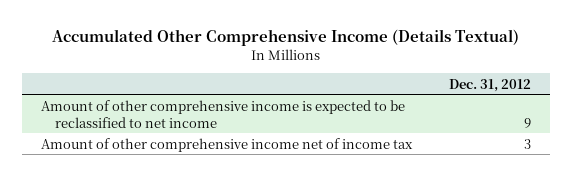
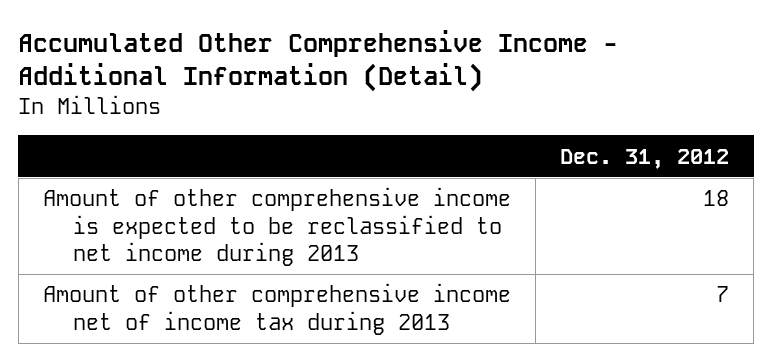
- Accumulated Other Comprehensive Income (Details Textual)
+ Accumulated Other Comprehensive Income - Additional Information (Detail)
- Amount of other comprehensive income is expected to be reclassified to net income | 9
- Amount of other comprehensive income net of income tax | 3
+ Amount of other comprehensive income is expected to be reclassified to net income during 2013 | 18
+ Amount of other comprehensive income net of income tax during 2013 | 7

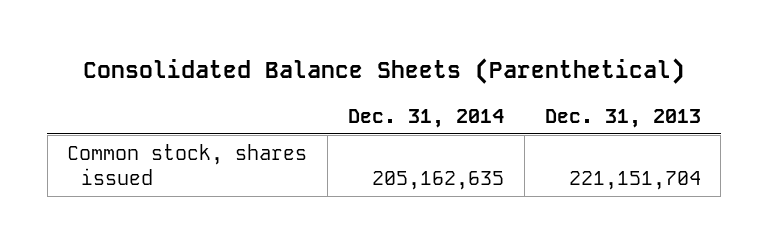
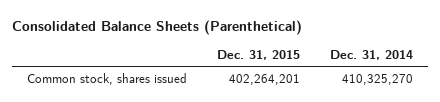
- | Dec. 31, 2014 | Dec. 31, 2013
+ | Dec. 31, 2015 | Dec. 31, 2014
- Common stock, shares issued | 205,162,635 | 221,151,704
+ Common stock, shares issued | 402,264,201 | 410,325,270

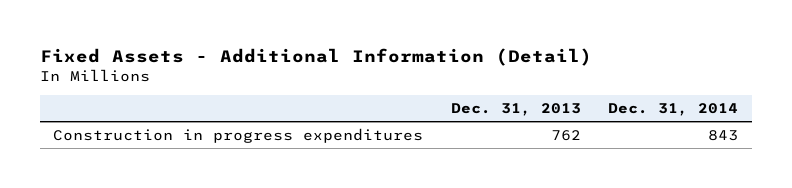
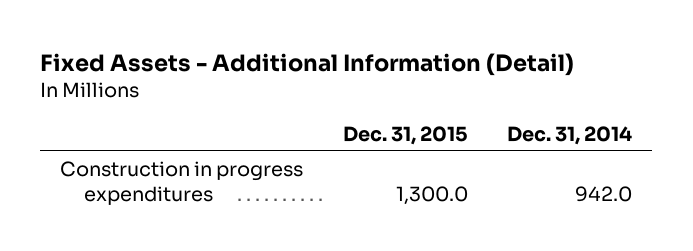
- | Dec. 31, 2013 | Dec. 31, 2014
+ | Dec. 31, 2015 | Dec. 31, 2014
- Construction in progress expenditures | 762 | 843
+ Construction in progress expenditures | 1,300.0 | 942.0

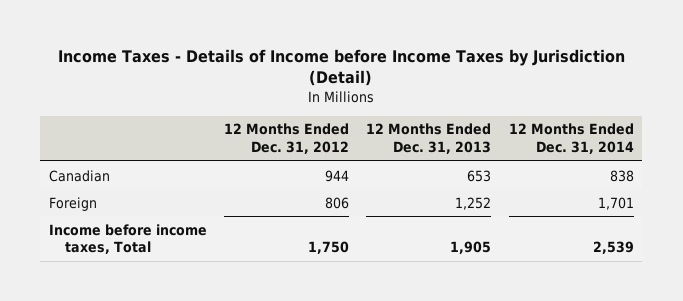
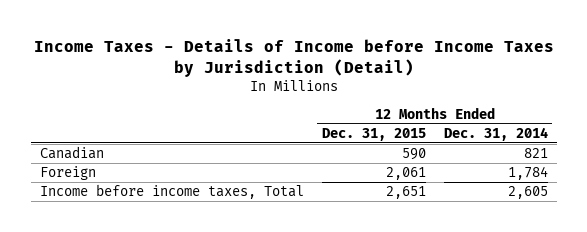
- | 12 Months Ended Dec. 31, 2012 | 12 Months Ended Dec. 31, 2013 | 12 Months Ended Dec. 31, 2014
+ | 12 Months Ended Dec. 31, 2015 | 12 Months Ended Dec. 31, 2014
- Canadian | 944 | 653 | 838
- Foreign | 806 | 1,252 | 1,701
- Income before income taxes, Total | 1,750 | 1,905 | 2,539
+ Canadian | 590 | 821
+ Foreign | 2,061 | 1,784
+ Income before income taxes, Total | 2,651 | 2,605

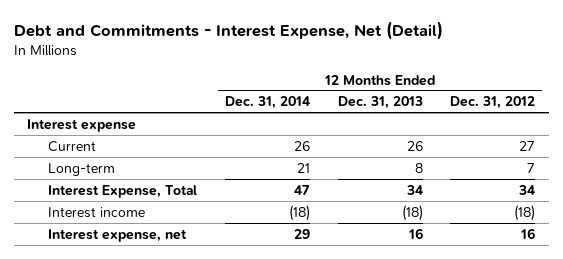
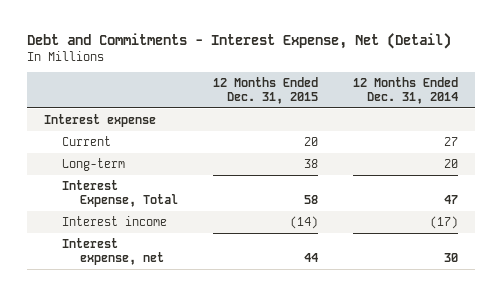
- | 12 Months Ended Dec. 31, 2014 | 12 Months Ended Dec. 31, 2013 | 12 Months Ended Dec. 31, 2012
+ | 12 Months Ended Dec. 31, 2015 | 12 Months Ended Dec. 31, 2014
- Current | 26 | 26 | 27
- Long-term | 21 | 8 | 7
+ Current | 20 | 27
+ Long-term | 38 | 20
- Interest income | (18) | (18) | (18)
- Interest expense, net | 29 | 16 | 16
+ Interest income | (14) | (17)
+ Interest expense, net | 44 | 30

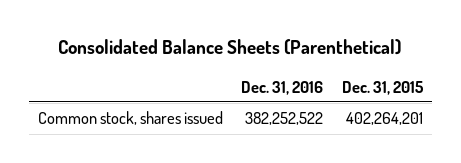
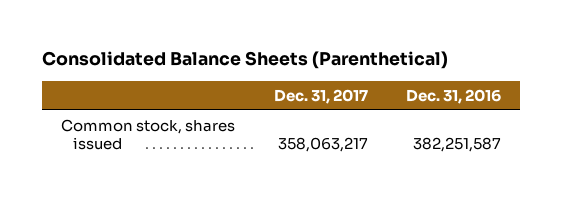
- | Dec. 31, 2016 | Dec. 31, 2015
+ | Dec. 31, 2017 | Dec. 31, 2016
- Common stock, shares issued | 382,252,522 | 402,264,201
+ Common stock, shares issued | 358,063,217 | 382,251,587

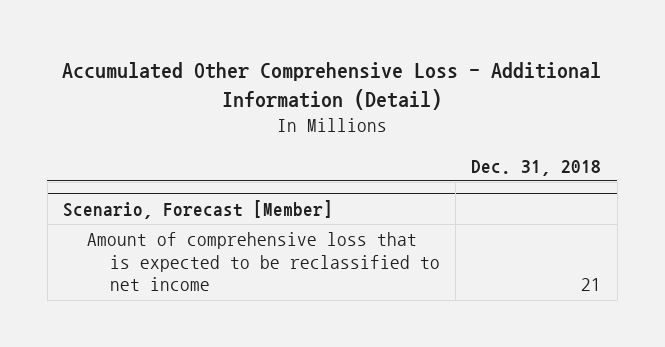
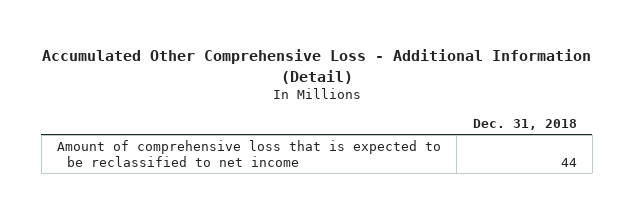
- Scenario, Forecast [Member]
- Amount of comprehensive loss that is expected to be reclassified to net income | 21
+ Amount of comprehensive loss that is expected to be reclassified to net income | 44

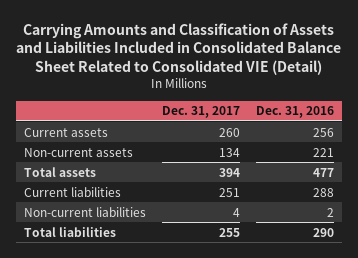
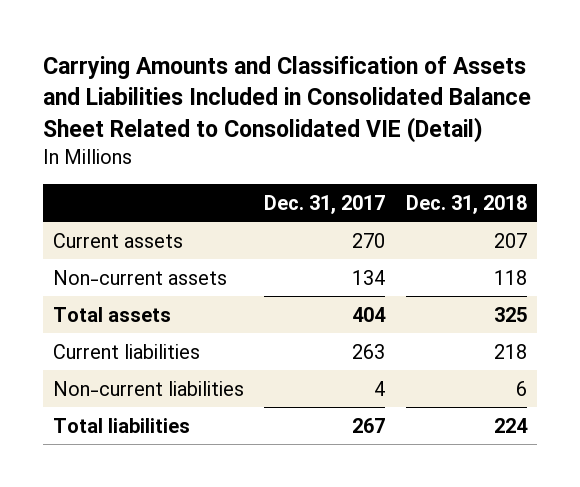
- | Dec. 31, 2017 | Dec. 31, 2016
+ | Dec. 31, 2017 | Dec. 31, 2018
- Current assets | 260 | 256
+ Current assets | 270 | 207
- Total assets | 394 | 477
- Current liabilities | 251 | 288
+ Total assets | 404 | 325
+ Current liabilities | 263 | 218
- Total liabilities | 255 | 290
+ Total liabilities | 267 | 224

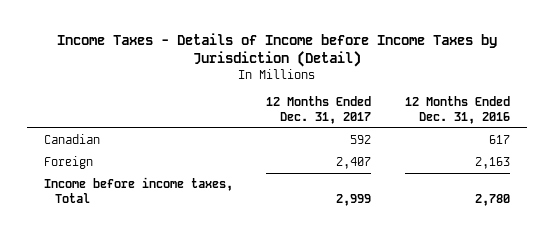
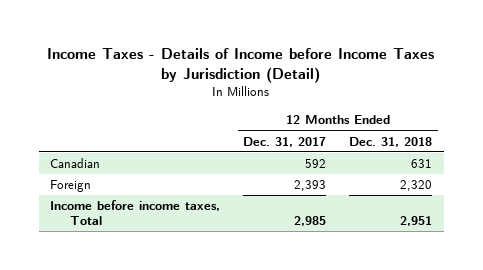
- | 12 Months Ended Dec. 31, 2017 | 12 Months Ended Dec. 31, 2016
+ | 12 Months Ended Dec. 31, 2017 | 12 Months Ended Dec. 31, 2018
- Foreign | 2,407 | 2,163
- Income before income taxes, Total | 2,999 | 2,780
+ Foreign | 2,393 | 2,320
+ Income before income taxes, Total | 2,985 | 2,951

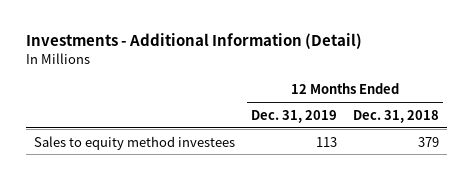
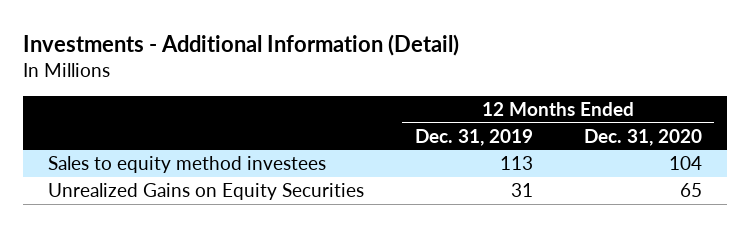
- | 12 Months Ended Dec. 31, 2019 | 12 Months Ended Dec. 31, 2018
+ | 12 Months Ended Dec. 31, 2019 | 12 Months Ended Dec. 31, 2020
+ Unrealized Gains on Equity Securities | 31 | 65

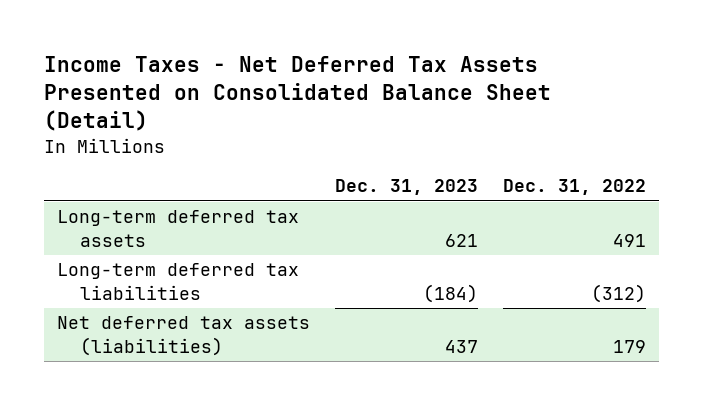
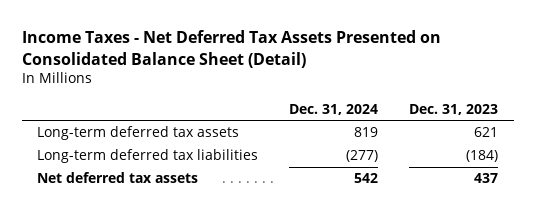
- | Dec. 31, 2023 | Dec. 31, 2022
+ | Dec. 31, 2024 | Dec. 31, 2023
- Net deferred tax assets (liabilities) | 437 | 179
+ Net deferred tax assets | 542 | 437

